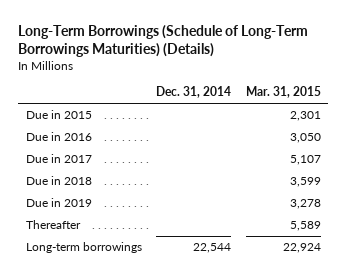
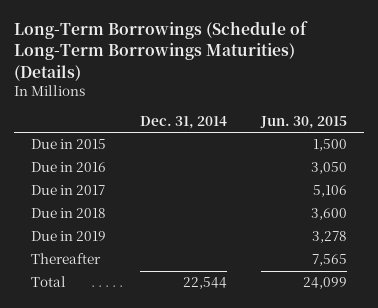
- | Dec. 31, 2014 | Mar. 31, 2015
+ | Dec. 31, 2014 | Jun. 30, 2015
- Long-term borrowings | 22,544 | 22,924
+ Total | 22,544 | 24,099

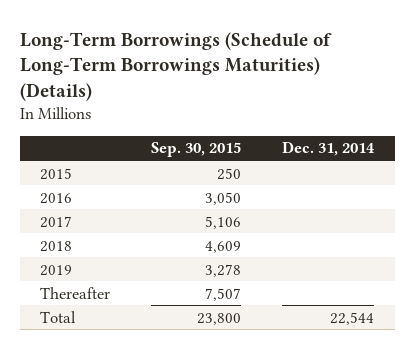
- | Dec. 31, 2014 | Jun. 30, 2015
+ | Sep. 30, 2015 | Dec. 31, 2014
- Due in 2015 | | 1,500
- Due in 2016 | | 3,050
- Due in 2017 | | 5,106
- Due in 2018 | | 3,600
- Due in 2019 | | 3,278
+ 2015 | 250 |
+ 2016 | 3,050 |
+ 2017 | 5,106 |
+ 2018 | 4,609 |
+ 2019 | 3,278 |

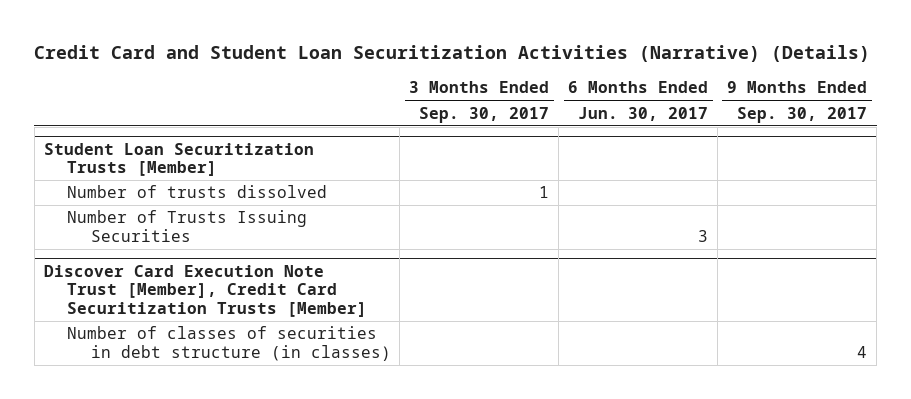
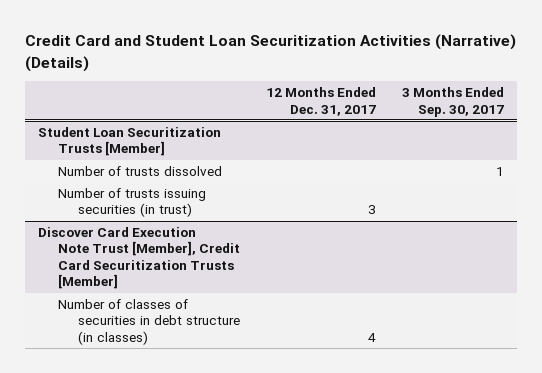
- | 3 Months Ended Sep. 30, 2017 | 6 Months Ended Jun. 30, 2017 | 9 Months Ended Sep. 30, 2017
+ | 12 Months Ended Dec. 31, 2017 | 3 Months Ended Sep. 30, 2017
@ Student Loan Securitization Trusts [Member]
- Number of Trusts Issuing Securities | | 3 |
+ Number of trusts issuing securities (in trust) | 3 |

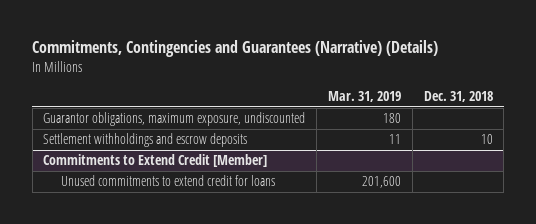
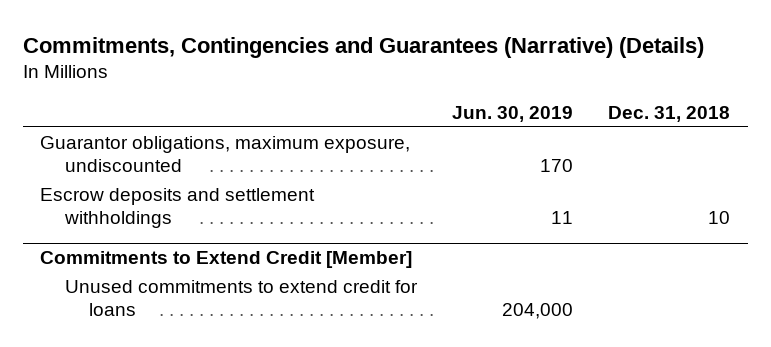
- | Mar. 31, 2019 | Dec. 31, 2018
+ | Jun. 30, 2019 | Dec. 31, 2018
- Settlement withholdings and escrow deposits | 11 | 10
+ Escrow deposits and settlement withholdings | 11 | 10

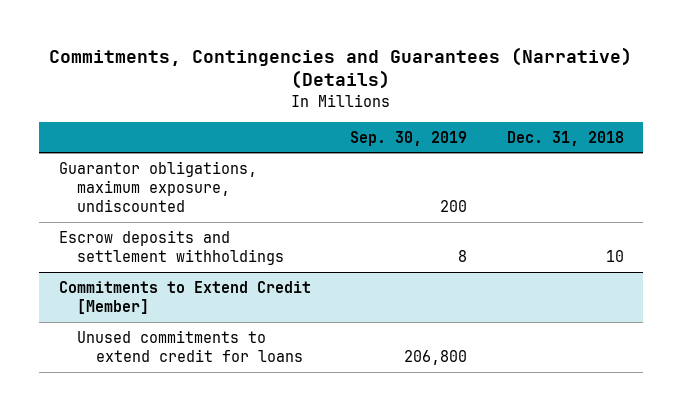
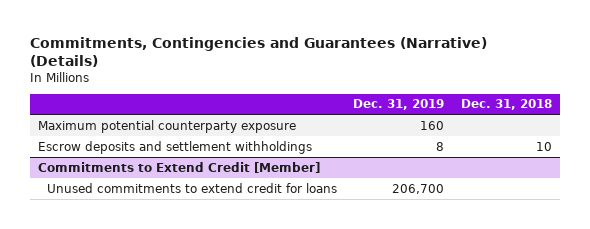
- | Sep. 30, 2019 | Dec. 31, 2018
+ | Dec. 31, 2019 | Dec. 31, 2018
- Guarantor obligations, maximum exposure, undiscounted | 200 |
+ Maximum potential counterparty exposure | 160 |

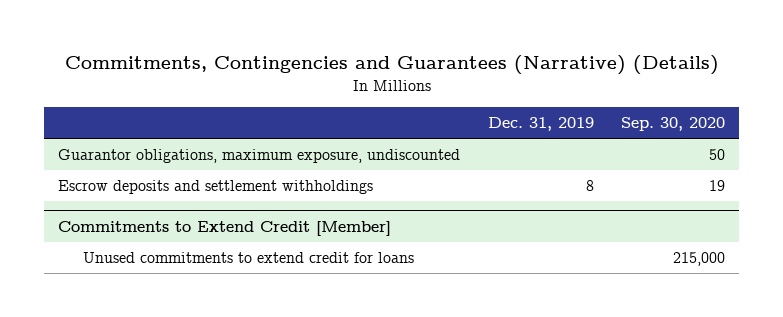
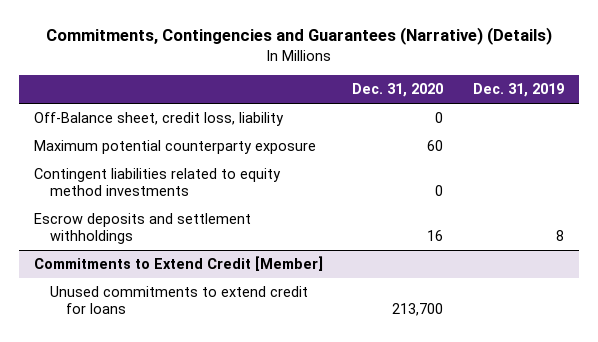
- | Dec. 31, 2019 | Sep. 30, 2020
+ | Dec. 31, 2020 | Dec. 31, 2019
- Guarantor obligations, maximum exposure, undiscounted | | 50
+ Off-Balance sheet, credit loss, liability | 0 |
+ Maximum potential counterparty exposure | 60 |
+ Contingent liabilities related to equity method investments | 0 |

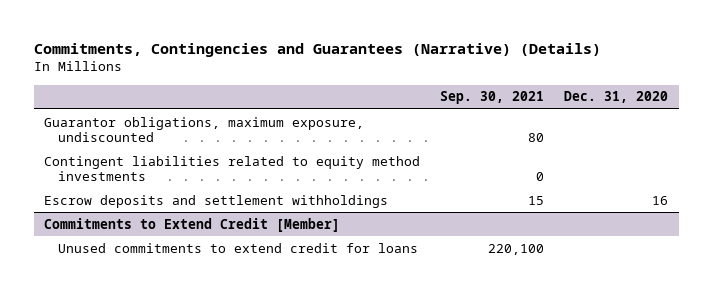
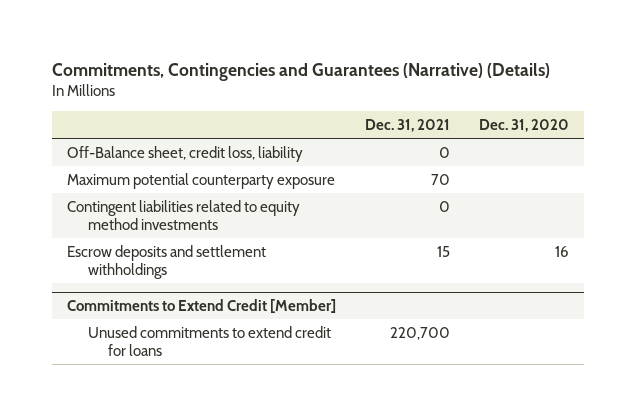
- | Sep. 30, 2021 | Dec. 31, 2020
+ | Dec. 31, 2021 | Dec. 31, 2020
- Guarantor obligations, maximum exposure, undiscounted | 80 |
+ Off-Balance sheet, credit loss, liability | 0 |
+ Maximum potential counterparty exposure | 70 |

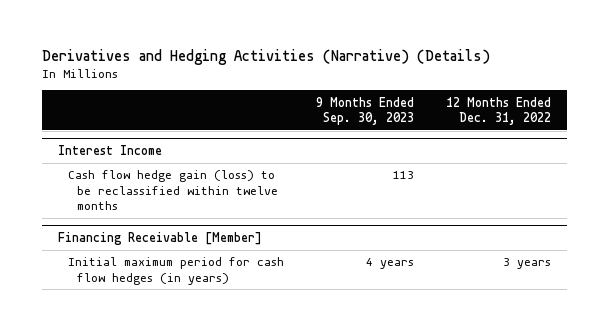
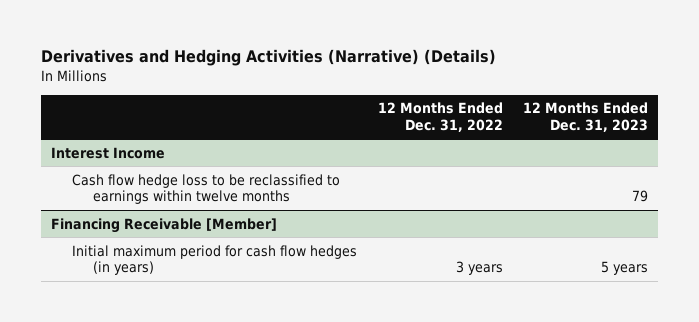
- | 9 Months Ended Sep. 30, 2023 | 12 Months Ended Dec. 31, 2022
+ | 12 Months Ended Dec. 31, 2022 | 12 Months Ended Dec. 31, 2023
@ Interest Income
- Cash flow hedge gain (loss) to be reclassified within twelve months | 113 |
+ Cash flow hedge loss to be reclassified to earnings within twelve months | | 79

